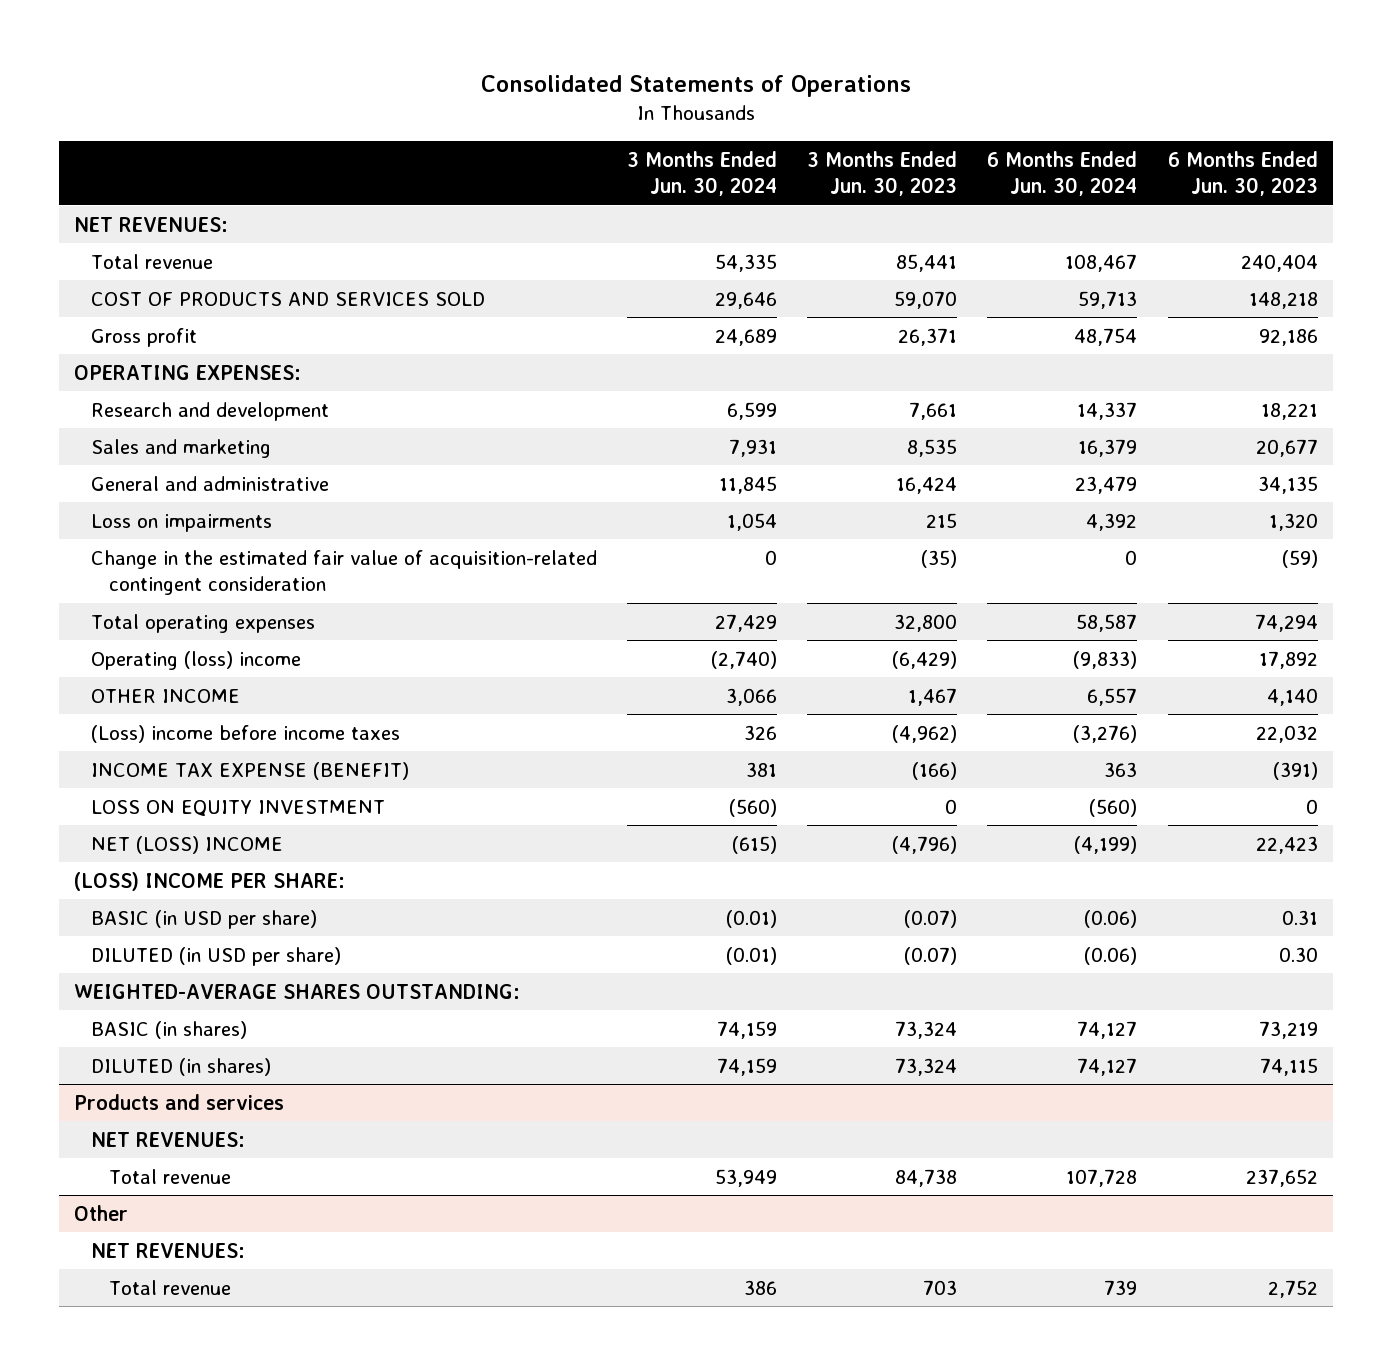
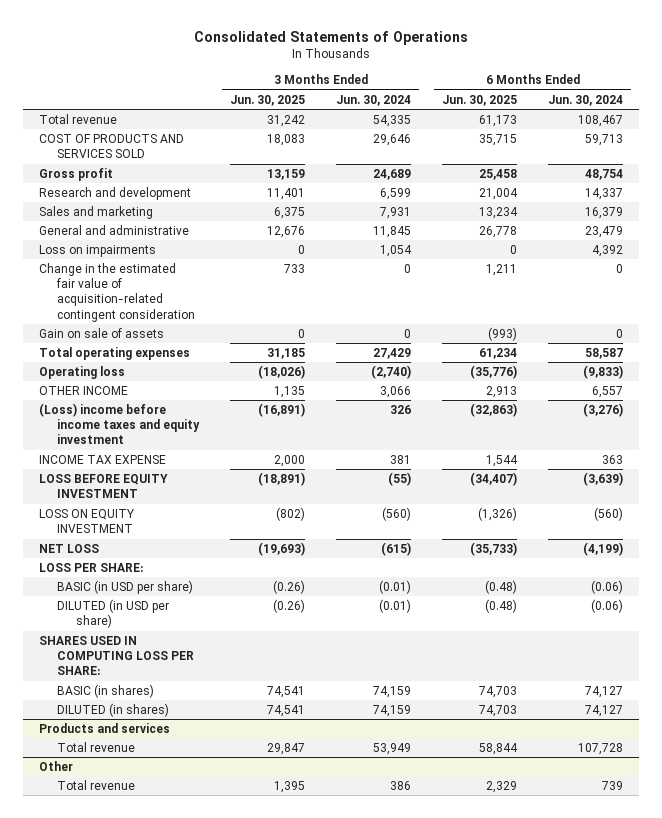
- | 3 Months Ended Jun. 30, 2024 | 3 Months Ended Jun. 30, 2023 | 6 Months Ended Jun. 30, 2024 | 6 Months Ended Jun. 30, 2023
+ | 3 Months Ended Jun. 30, 2025 | 3 Months Ended Jun. 30, 2024 | 6 Months Ended Jun. 30, 2025 | 6 Months Ended Jun. 30, 2024
- NET REVENUES:
- OPERATING EXPENSES:
+ Gain on sale of assets | 0 | 0 | (993) | 0
- Operating (loss) income | (2,740) | (6,429) | (9,833) | 17,892
+ Operating loss | (18,026) | (2,740) | (35,776) | (9,833)
- (Loss) income before income taxes | 326 | (4,962) | (3,276) | 22,032
- INCOME TAX EXPENSE (BENEFIT) | 381 | (166) | 363 | (391)
+ (Loss) income before income taxes and equity investment | (16,891) | 326 | (32,863) | (3,276)
+ INCOME TAX EXPENSE | 2,000 | 381 | 1,544 | 363
+ LOSS BEFORE EQUITY INVESTMENT | (18,891) | (55) | (34,407) | (3,639)
- NET (LOSS) INCOME | (615) | (4,796) | (4,199) | 22,423
- (LOSS) INCOME PER SHARE:
+ NET LOSS | (19,693) | (615) | (35,733) | (4,199)
+ LOSS PER SHARE:
- WEIGHTED-AVERAGE SHARES OUTSTANDING:
+ SHARES USED IN COMPUTING LOSS PER SHARE:
@ Products and services
- NET REVENUES:
@ Other
- NET REVENUES:

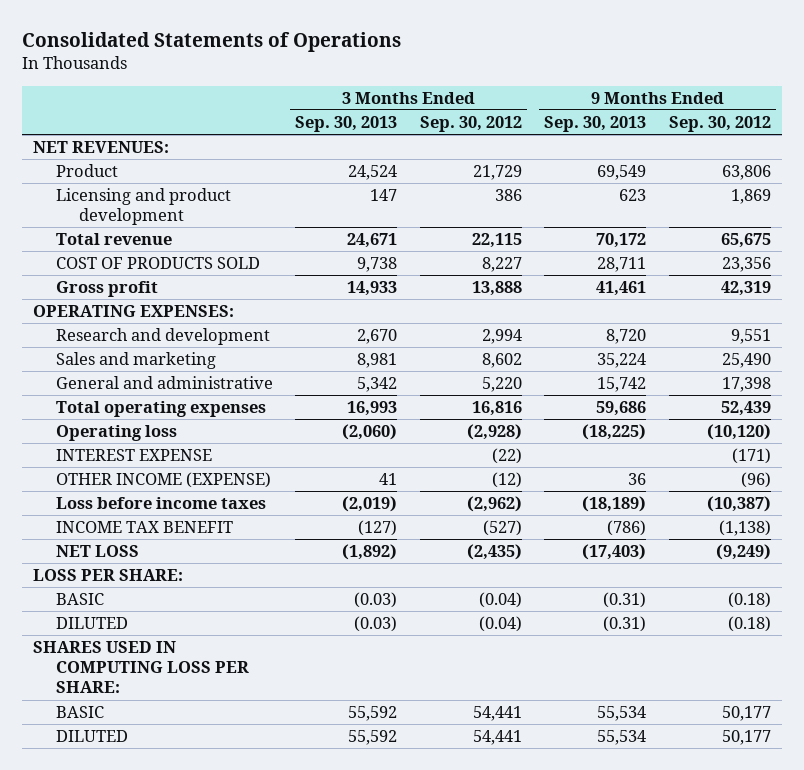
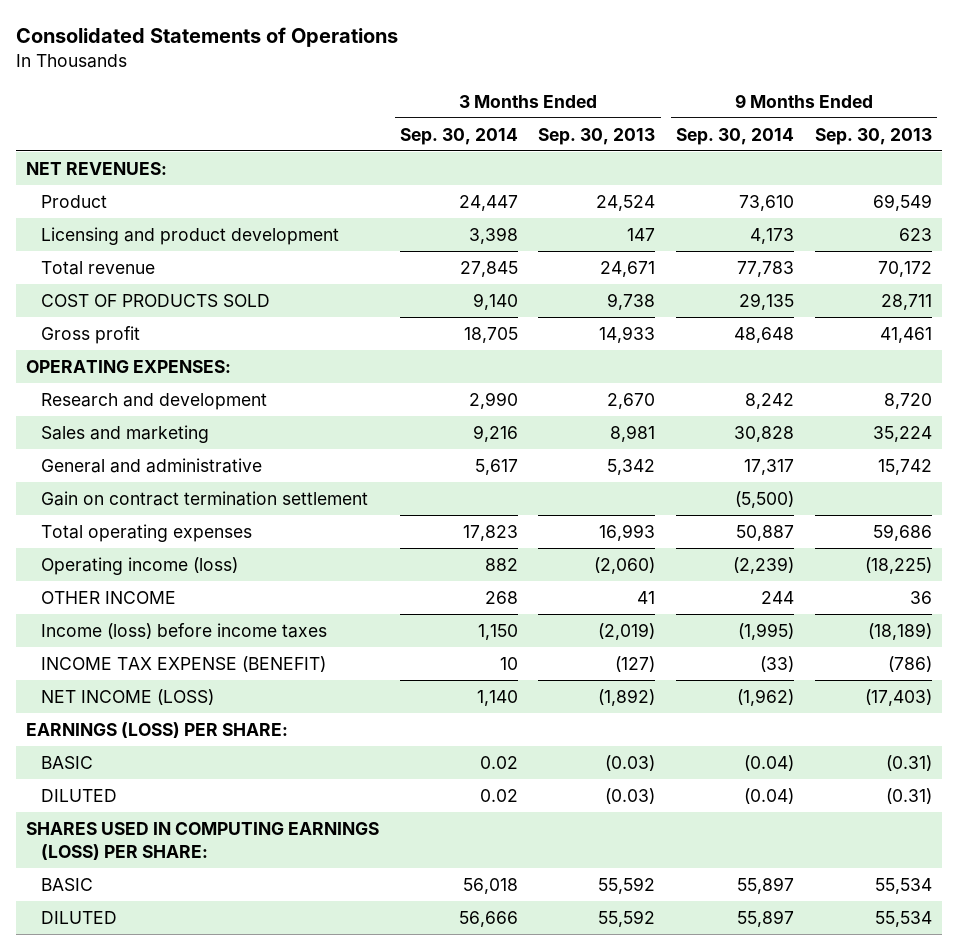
- | 3 Months Ended Sep. 30, 2013 | 3 Months Ended Sep. 30, 2012 | 9 Months Ended Sep. 30, 2013 | 9 Months Ended Sep. 30, 2012
+ | 3 Months Ended Sep. 30, 2014 | 3 Months Ended Sep. 30, 2013 | 9 Months Ended Sep. 30, 2014 | 9 Months Ended Sep. 30, 2013
+ Gain on contract termination settlement | | | (5,500) |
- Operating loss | (2,060) | (2,928) | (18,225) | (10,120)
- INTEREST EXPENSE | | (22) | | (171)
- OTHER INCOME (EXPENSE) | 41 | (12) | 36 | (96)
- Loss before income taxes | (2,019) | (2,962) | (18,189) | (10,387)
- INCOME TAX BENEFIT | (127) | (527) | (786) | (1,138)
- NET LOSS | (1,892) | (2,435) | (17,403) | (9,249)
- LOSS PER SHARE:
+ Operating income (loss) | 882 | (2,060) | (2,239) | (18,225)
+ OTHER INCOME | 268 | 41 | 244 | 36
+ Income (loss) before income taxes | 1,150 | (2,019) | (1,995) | (18,189)
+ INCOME TAX EXPENSE (BENEFIT) | 10 | (127) | (33) | (786)
+ NET INCOME (LOSS) | 1,140 | (1,892) | (1,962) | (17,403)
+ EARNINGS (LOSS) PER SHARE:
- SHARES USED IN COMPUTING LOSS PER SHARE:
+ SHARES USED IN COMPUTING EARNINGS (LOSS) PER SHARE:

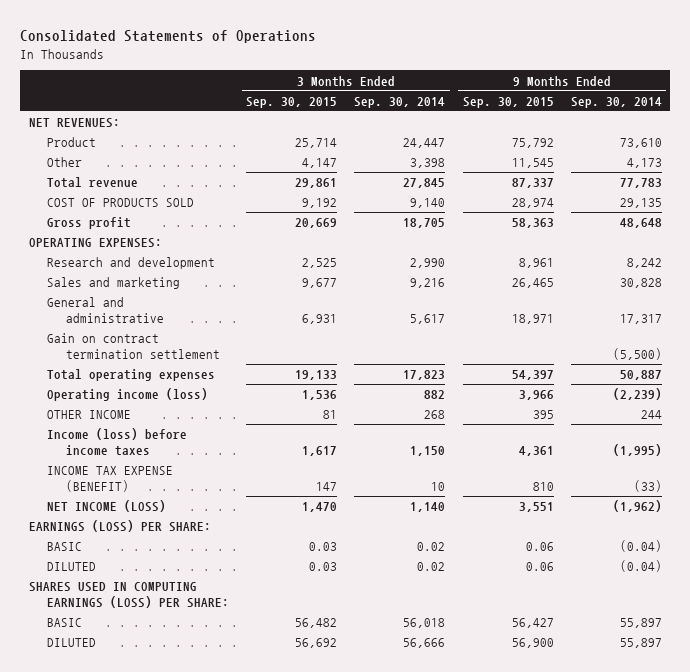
- | 3 Months Ended Sep. 30, 2014 | 3 Months Ended Sep. 30, 2013 | 9 Months Ended Sep. 30, 2014 | 9 Months Ended Sep. 30, 2013
+ | 3 Months Ended Sep. 30, 2015 | 3 Months Ended Sep. 30, 2014 | 9 Months Ended Sep. 30, 2015 | 9 Months Ended Sep. 30, 2014
- Licensing and product development | 3,398 | 147 | 4,173 | 623
+ Other | 4,147 | 3,398 | 11,545 | 4,173

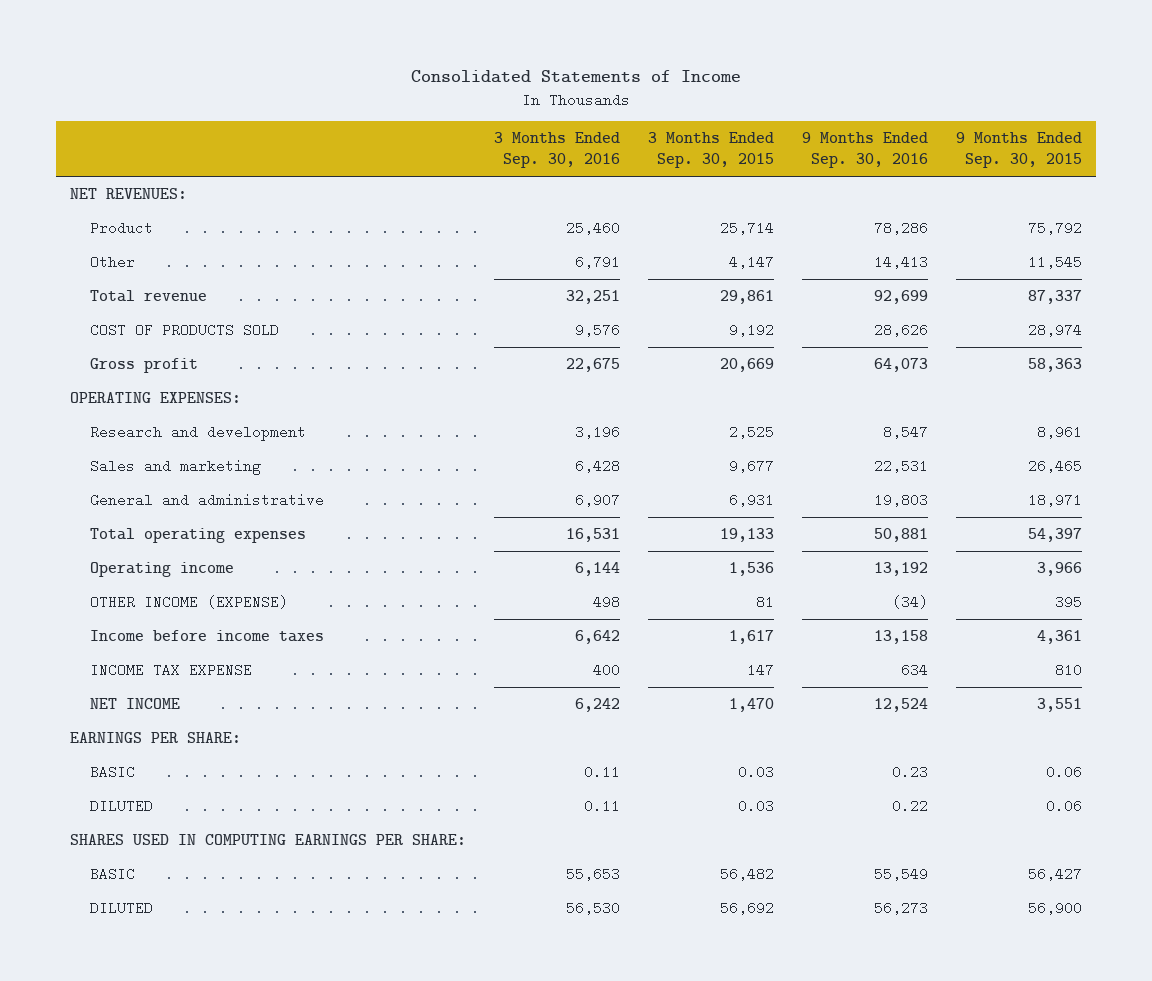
- Consolidated Statements of Operations
+ Consolidated Statements of Income
- | 3 Months Ended Sep. 30, 2015 | 3 Months Ended Sep. 30, 2014 | 9 Months Ended Sep. 30, 2015 | 9 Months Ended Sep. 30, 2014
+ | 3 Months Ended Sep. 30, 2016 | 3 Months Ended Sep. 30, 2015 | 9 Months Ended Sep. 30, 2016 | 9 Months Ended Sep. 30, 2015
- Gain on contract termination settlement | | | | (5,500)
- Operating income (loss) | 1,536 | 882 | 3,966 | (2,239)
- OTHER INCOME | 81 | 268 | 395 | 244
- Income (loss) before income taxes | 1,617 | 1,150 | 4,361 | (1,995)
- INCOME TAX EXPENSE (BENEFIT) | 147 | 10 | 810 | (33)
- NET INCOME (LOSS) | 1,470 | 1,140 | 3,551 | (1,962)
- EARNINGS (LOSS) PER SHARE:
+ Operating income | 6,144 | 1,536 | 13,192 | 3,966
+ OTHER INCOME (EXPENSE) | 498 | 81 | (34) | 395
+ Income before income taxes | 6,642 | 1,617 | 13,158 | 4,361
+ INCOME TAX EXPENSE | 400 | 147 | 634 | 810
+ NET INCOME | 6,242 | 1,470 | 12,524 | 3,551
+ EARNINGS PER SHARE:
- SHARES USED IN COMPUTING EARNINGS (LOSS) PER SHARE:
+ SHARES USED IN COMPUTING EARNINGS PER SHARE:

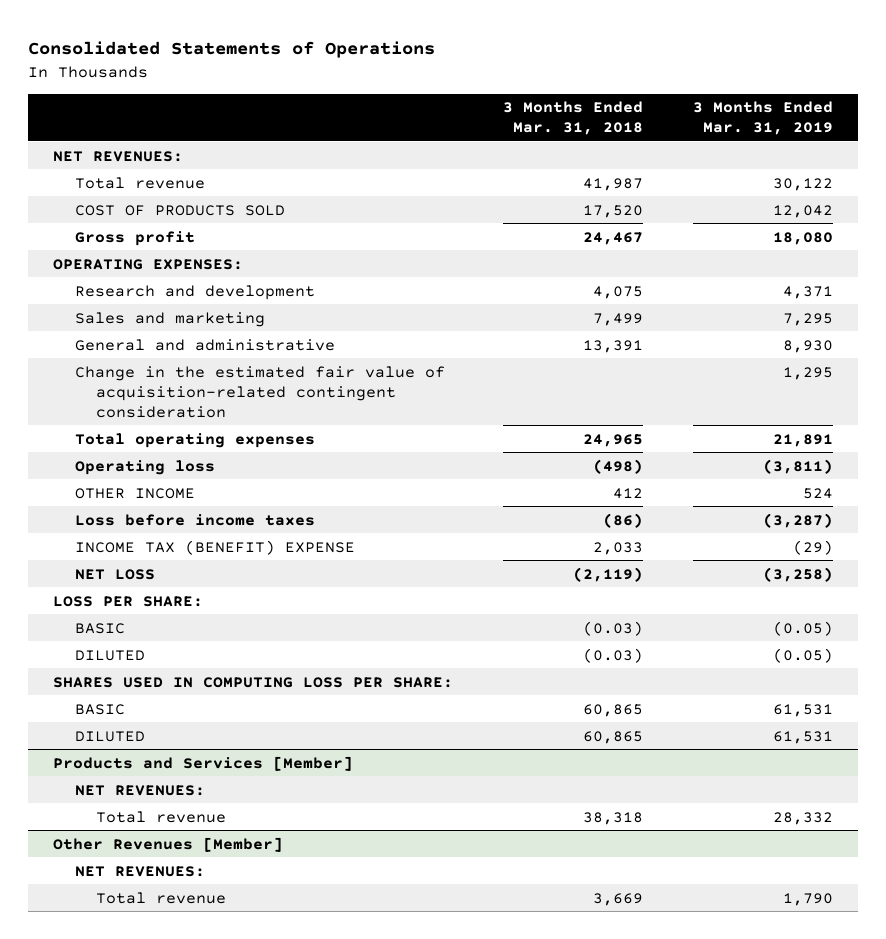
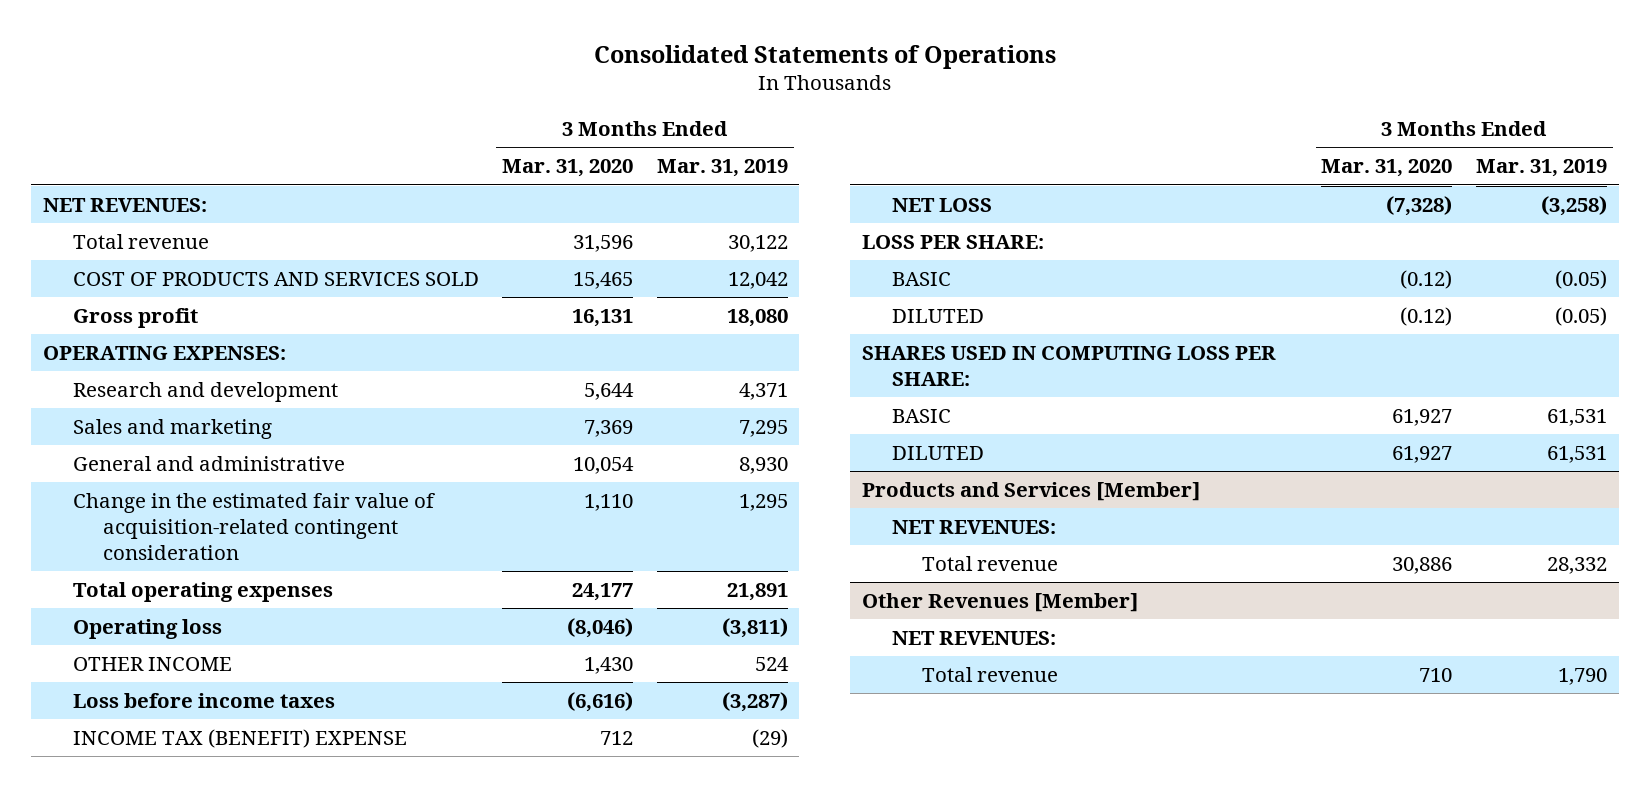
- | 3 Months Ended Mar. 31, 2018 | 3 Months Ended Mar. 31, 2019
+ | 3 Months Ended Mar. 31, 2020 | 3 Months Ended Mar. 31, 2019
- COST OF PRODUCTS SOLD | 17,520 | 12,042
+ COST OF PRODUCTS AND SERVICES SOLD | 15,465 | 12,042

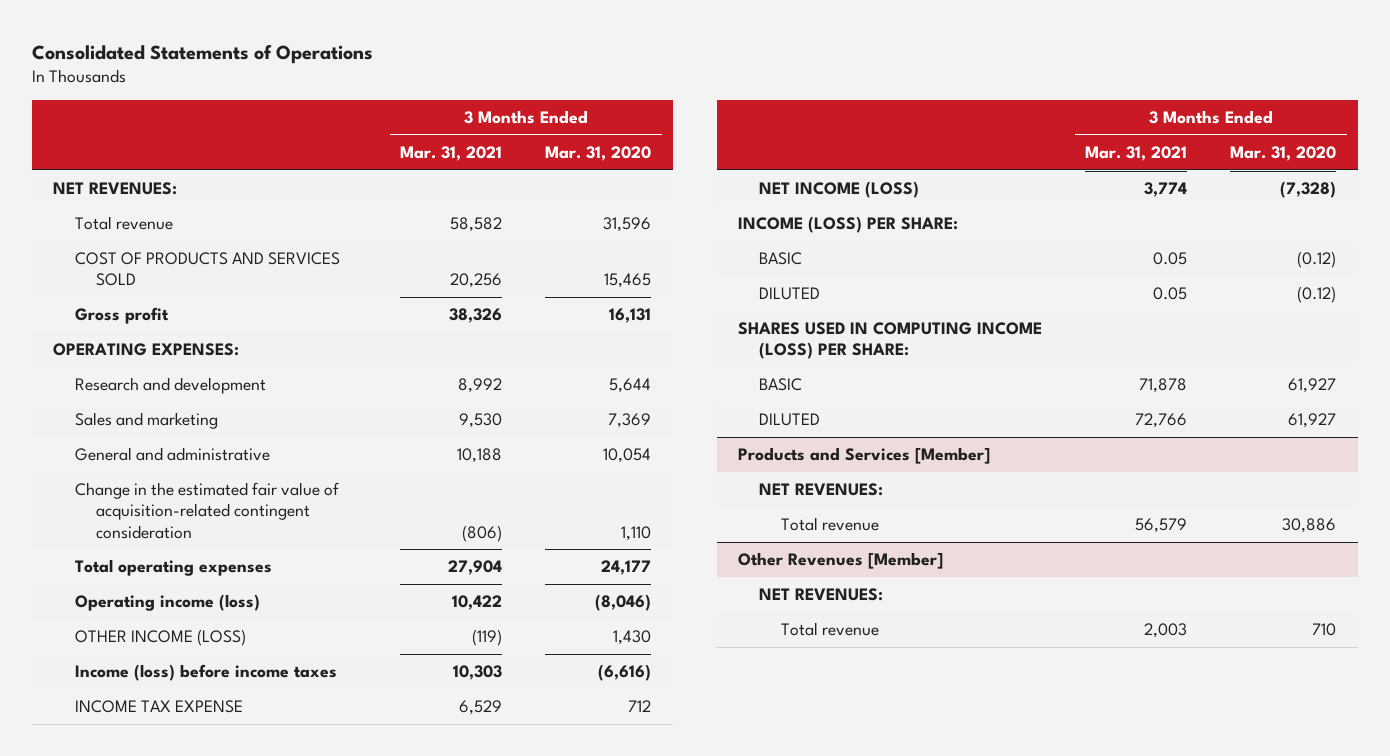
- | 3 Months Ended Mar. 31, 2020 | 3 Months Ended Mar. 31, 2019
+ | 3 Months Ended Mar. 31, 2021 | 3 Months Ended Mar. 31, 2020
- Operating loss | (8,046) | (3,811)
- OTHER INCOME | 1,430 | 524
- Loss before income taxes | (6,616) | (3,287)
- INCOME TAX (BENEFIT) EXPENSE | 712 | (29)
- NET LOSS | (7,328) | (3,258)
- LOSS PER SHARE:
+ Operating income (loss) | 10,422 | (8,046)
+ OTHER INCOME (LOSS) | (119) | 1,430
+ Income (loss) before income taxes | 10,303 | (6,616)
+ INCOME TAX EXPENSE | 6,529 | 712
+ NET INCOME (LOSS) | 3,774 | (7,328)
+ INCOME (LOSS) PER SHARE:
- SHARES USED IN COMPUTING LOSS PER SHARE:
+ SHARES USED IN COMPUTING INCOME (LOSS) PER SHARE:

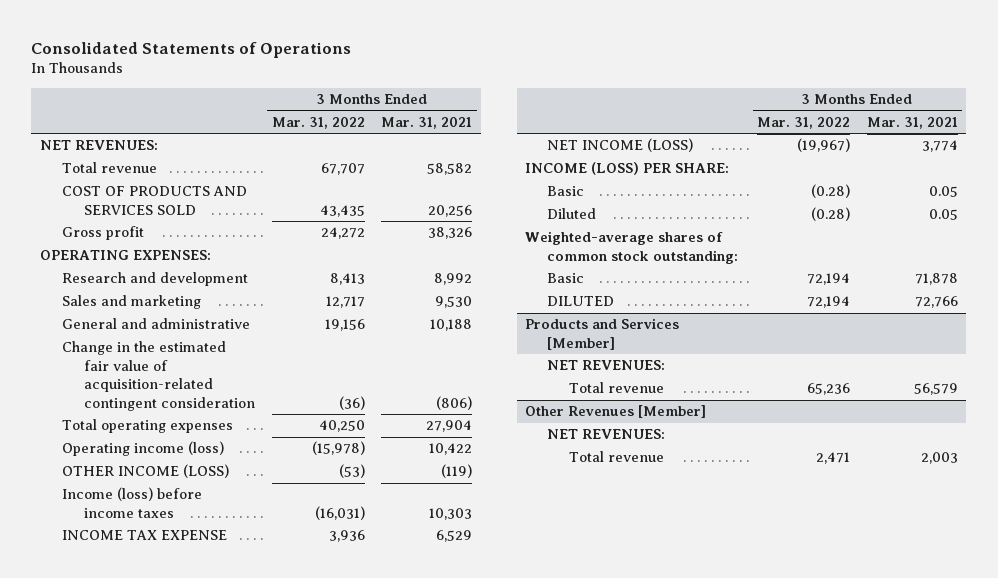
- | 3 Months Ended Mar. 31, 2021 | 3 Months Ended Mar. 31, 2020
+ | 3 Months Ended Mar. 31, 2022 | 3 Months Ended Mar. 31, 2021
- BASIC | 0.05 | (0.12)
- DILUTED | 0.05 | (0.12)
- SHARES USED IN COMPUTING INCOME (LOSS) PER SHARE:
- BASIC | 71,878 | 61,927
+ Basic | (0.28) | 0.05
+ Diluted | (0.28) | 0.05
+ Weighted-average shares of common stock outstanding:
+ Basic | 72,194 | 71,878

